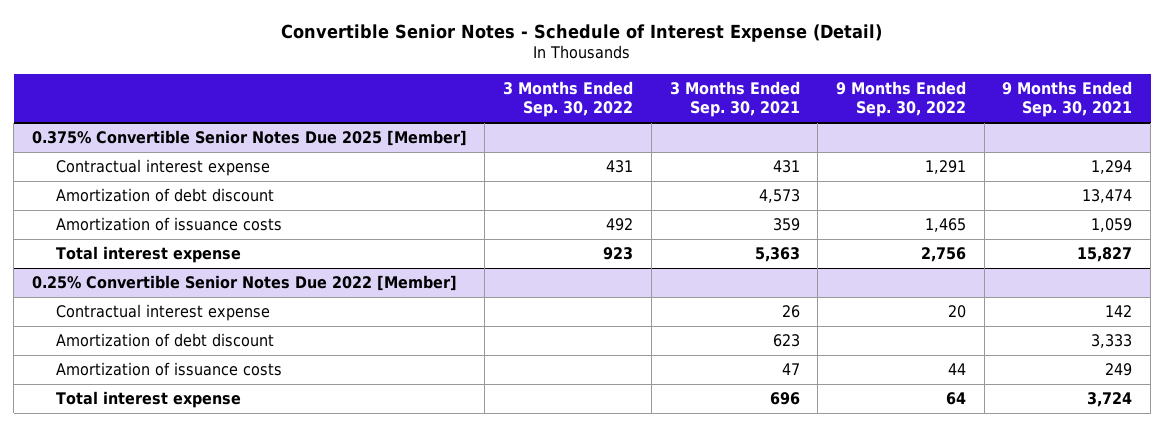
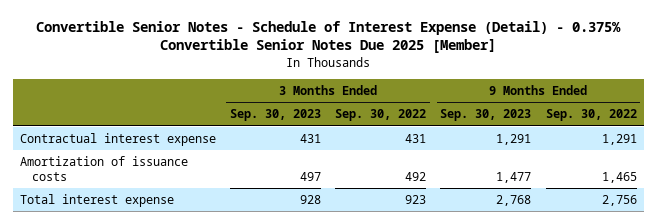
- Convertible Senior Notes - Schedule of Interest Expense (Detail)
+ Convertible Senior Notes - Schedule of Interest Expense (Detail) - 0.375% Convertible Senior Notes Due 2025 [Member]
- | 3 Months Ended Sep. 30, 2022 | 3 Months Ended Sep. 30, 2021 | 9 Months Ended Sep. 30, 2022 | 9 Months Ended Sep. 30, 2021
+ | 3 Months Ended Sep. 30, 2023 | 3 Months Ended Sep. 30, 2022 | 9 Months Ended Sep. 30, 2023 | 9 Months Ended Sep. 30, 2022
- 0.375% Convertible Senior Notes Due 2025 [Member]
- Amortization of debt discount | | 4,573 | | 13,474
- 0.25% Convertible Senior Notes Due 2022 [Member]
- Contractual interest expense | | 26 | 20 | 142
- Amortization of debt discount | | 623 | | 3,333
- Amortization of issuance costs | | 47 | 44 | 249
- Total interest expense | | 696 | 64 | 3,724

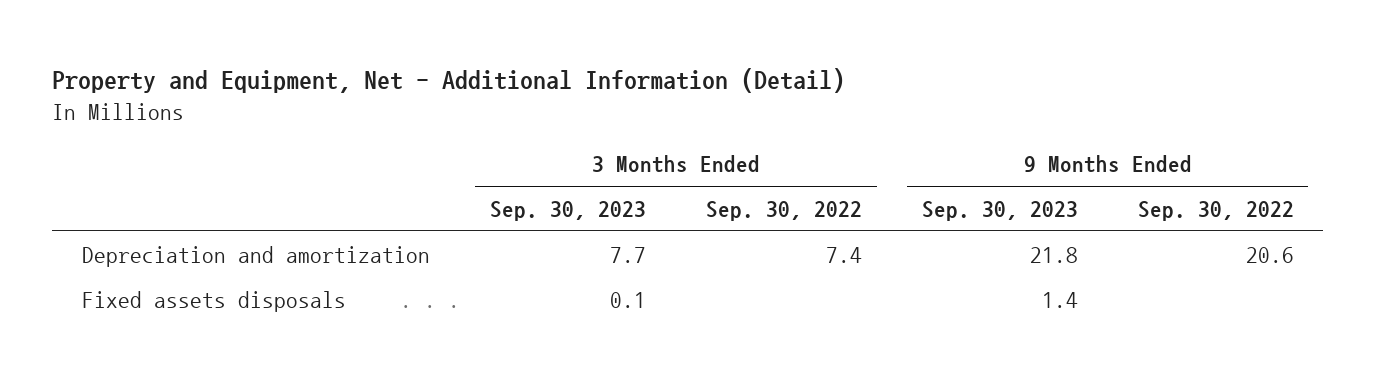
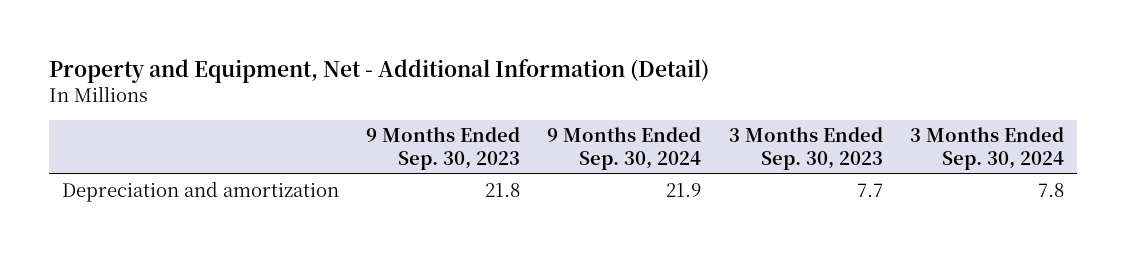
- | 3 Months Ended Sep. 30, 2023 | 3 Months Ended Sep. 30, 2022 | 9 Months Ended Sep. 30, 2023 | 9 Months Ended Sep. 30, 2022
+ | 9 Months Ended Sep. 30, 2023 | 9 Months Ended Sep. 30, 2024 | 3 Months Ended Sep. 30, 2023 | 3 Months Ended Sep. 30, 2024
- Fixed assets disposals | 0.1 | | 1.4 |

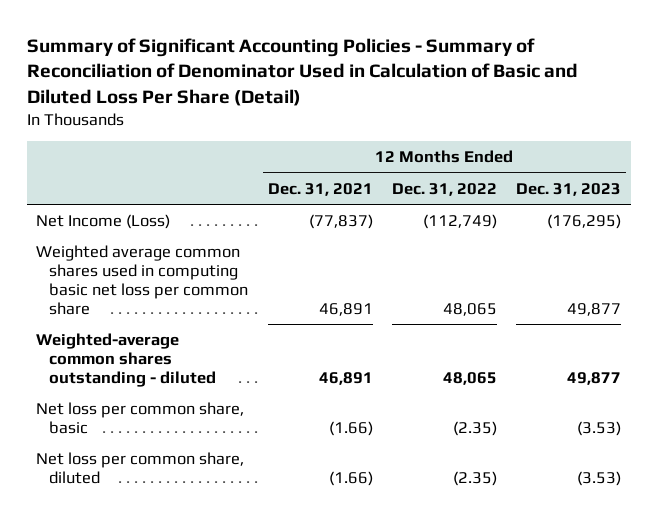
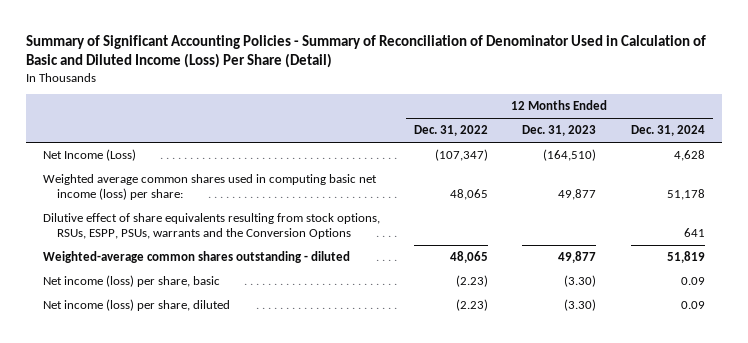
- Summary of Significant Accounting Policies - Summary of Reconciliation of Denominator Used in Calculation of Basic and Diluted Loss Per Share (Detail)
+ Summary of Significant Accounting Policies - Summary of Reconciliation of Denominator Used in Calculation of Basic and Diluted Income (Loss) Per Share (Detail)
- | 12 Months Ended Dec. 31, 2021 | 12 Months Ended Dec. 31, 2022 | 12 Months Ended Dec. 31, 2023
+ | 12 Months Ended Dec. 31, 2022 | 12 Months Ended Dec. 31, 2023 | 12 Months Ended Dec. 31, 2024
- Net Income (Loss) | (77,837) | (112,749) | (176,295)
- Weighted average common shares used in computing basic net loss per common share | 46,891 | 48,065 | 49,877
+ Net Income (Loss) | (107,347) | (164,510) | 4,628
+ Weighted average common shares used in computing basic net income (loss) per share: | 48,065 | 49,877 | 51,178
+ Dilutive effect of share equivalents resulting from stock options, RSUs, ESPP, PSUs, warrants and the Conversion Options | | | 641
- Net loss per common share, basic | (1.66) | (2.35) | (3.53)
- Net loss per common share, diluted | (1.66) | (2.35) | (3.53)
+ Net income (loss) per share, basic | (2.23) | (3.30) | 0.09
+ Net income (loss) per share, diluted | (2.23) | (3.30) | 0.09

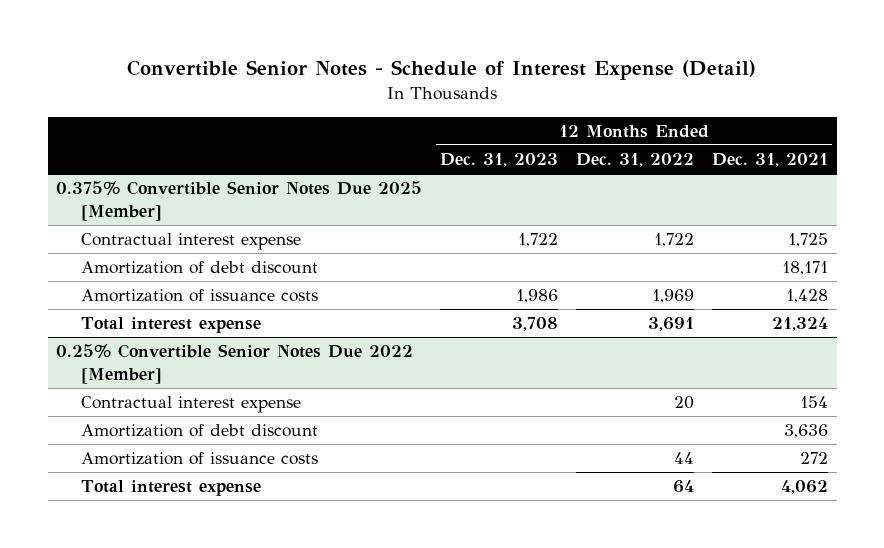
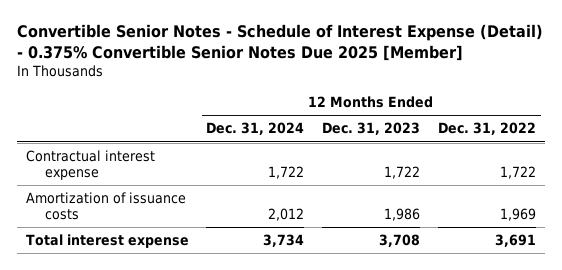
- Convertible Senior Notes - Schedule of Interest Expense (Detail)
+ Convertible Senior Notes - Schedule of Interest Expense (Detail) - 0.375% Convertible Senior Notes Due 2025 [Member]
- | 12 Months Ended Dec. 31, 2023 | 12 Months Ended Dec. 31, 2022 | 12 Months Ended Dec. 31, 2021
+ | 12 Months Ended Dec. 31, 2024 | 12 Months Ended Dec. 31, 2023 | 12 Months Ended Dec. 31, 2022
- 0.375% Convertible Senior Notes Due 2025 [Member]
- Amortization of debt discount | | | 18,171
- 0.25% Convertible Senior Notes Due 2022 [Member]
- Contractual interest expense | | 20 | 154
- Amortization of debt discount | | | 3,636
- Amortization of issuance costs | | 44 | 272
- Total interest expense | | 64 | 4,062

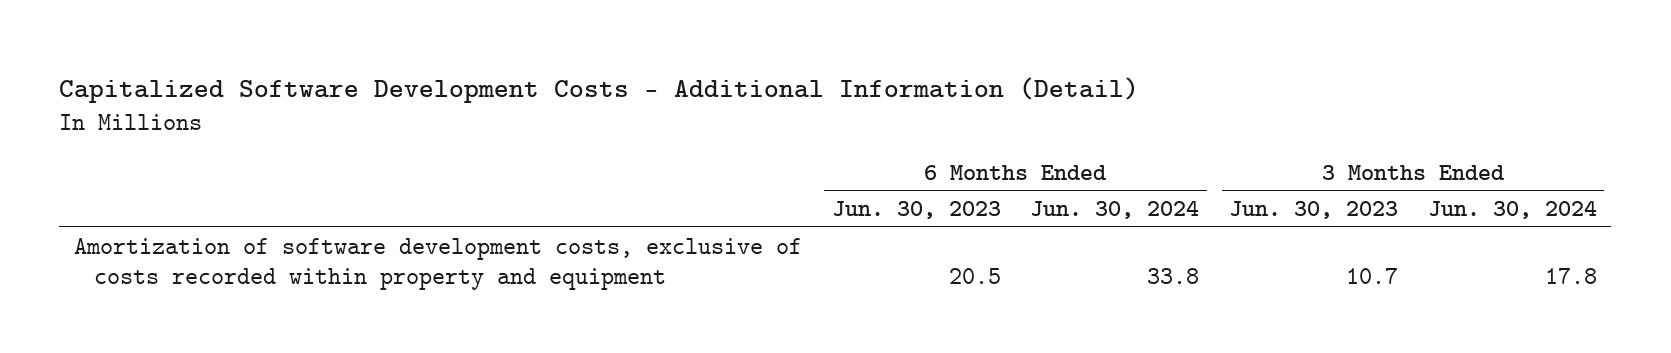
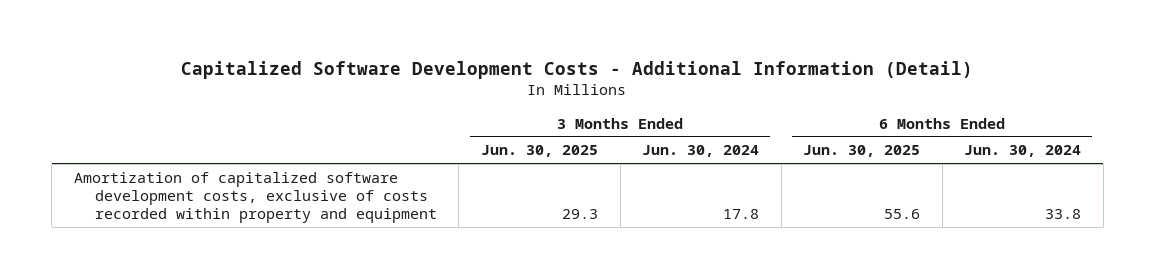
- | 6 Months Ended Jun. 30, 2023 | 6 Months Ended Jun. 30, 2024 | 3 Months Ended Jun. 30, 2023 | 3 Months Ended Jun. 30, 2024
+ | 3 Months Ended Jun. 30, 2025 | 3 Months Ended Jun. 30, 2024 | 6 Months Ended Jun. 30, 2025 | 6 Months Ended Jun. 30, 2024
- Amortization of software development costs, exclusive of costs recorded within property and equipment | 20.5 | 33.8 | 10.7 | 17.8
+ Amortization of capitalized software development costs, exclusive of costs recorded within property and equipment | 29.3 | 17.8 | 55.6 | 33.8

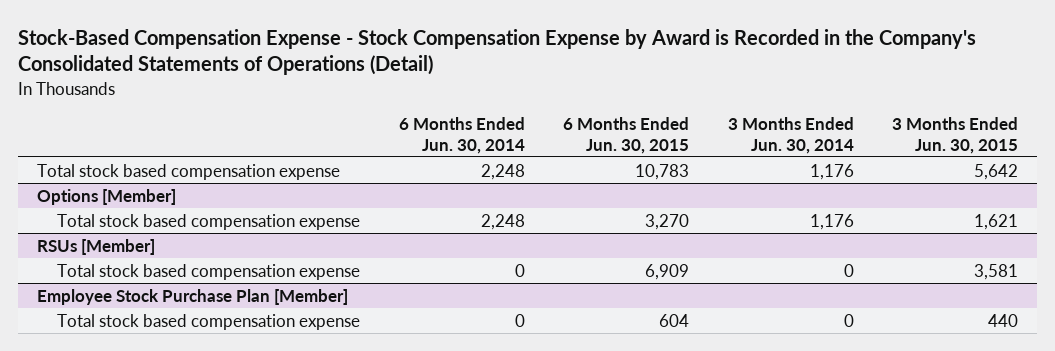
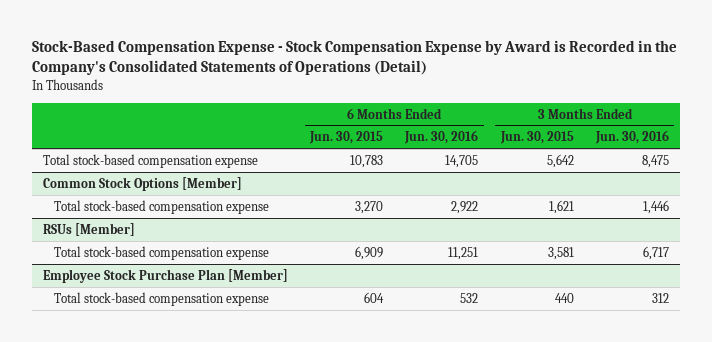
- | 6 Months Ended Jun. 30, 2014 | 6 Months Ended Jun. 30, 2015 | 3 Months Ended Jun. 30, 2014 | 3 Months Ended Jun. 30, 2015
+ | 6 Months Ended Jun. 30, 2015 | 6 Months Ended Jun. 30, 2016 | 3 Months Ended Jun. 30, 2015 | 3 Months Ended Jun. 30, 2016
- Total stock based compensation expense | 2,248 | 10,783 | 1,176 | 5,642
- Options [Member]
- Total stock based compensation expense | 2,248 | 3,270 | 1,176 | 1,621
+ Total stock-based compensation expense | 10,783 | 14,705 | 5,642 | 8,475
+ Common Stock Options [Member]
+ Total stock-based compensation expense | 3,270 | 2,922 | 1,621 | 1,446
@ RSUs [Member]
- Total stock based compensation expense | 0 | 6,909 | 0 | 3,581
+ Total stock-based compensation expense | 6,909 | 11,251 | 3,581 | 6,717
@ Employee Stock Purchase Plan [Member]
- Total stock based compensation expense | 0 | 604 | 0 | 440
+ Total stock-based compensation expense | 604 | 532 | 440 | 312

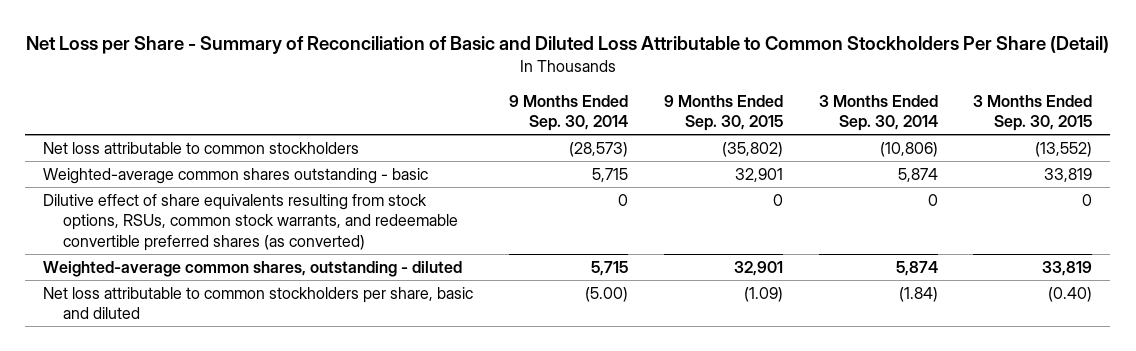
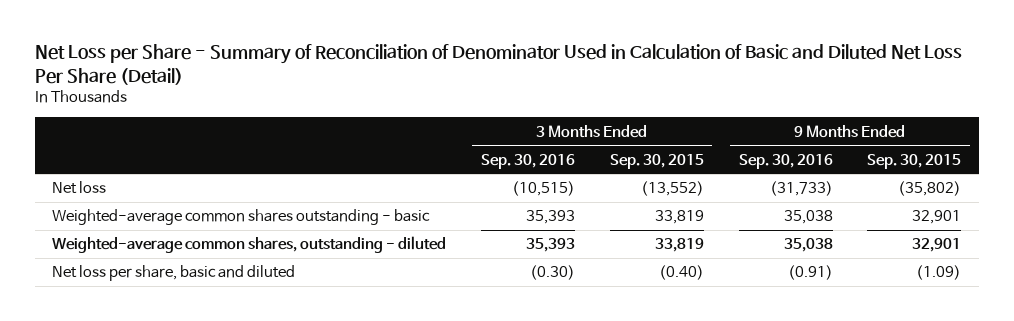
- Net Loss per Share - Summary of Reconciliation of Basic and Diluted Loss Attributable to Common Stockholders Per Share (Detail)
+ Net Loss per Share - Summary of Reconciliation of Denominator Used in Calculation of Basic and Diluted Net Loss Per Share (Detail)
- | 9 Months Ended Sep. 30, 2014 | 9 Months Ended Sep. 30, 2015 | 3 Months Ended Sep. 30, 2014 | 3 Months Ended Sep. 30, 2015
+ | 3 Months Ended Sep. 30, 2016 | 3 Months Ended Sep. 30, 2015 | 9 Months Ended Sep. 30, 2016 | 9 Months Ended Sep. 30, 2015
- Net loss attributable to common stockholders | (28,573) | (35,802) | (10,806) | (13,552)
+ Net loss | (10,515) | (13,552) | (31,733) | (35,802)
- Dilutive effect of share equivalents resulting from stock options, RSUs, common stock warrants, and redeemable convertible preferred shares (as converted) | 0 | 0 | 0 | 0
- Net loss attributable to common stockholders per share, basic and diluted | (5.00) | (1.09) | (1.84) | (0.40)
+ Net loss per share, basic and diluted | (0.30) | (0.40) | (0.91) | (1.09)

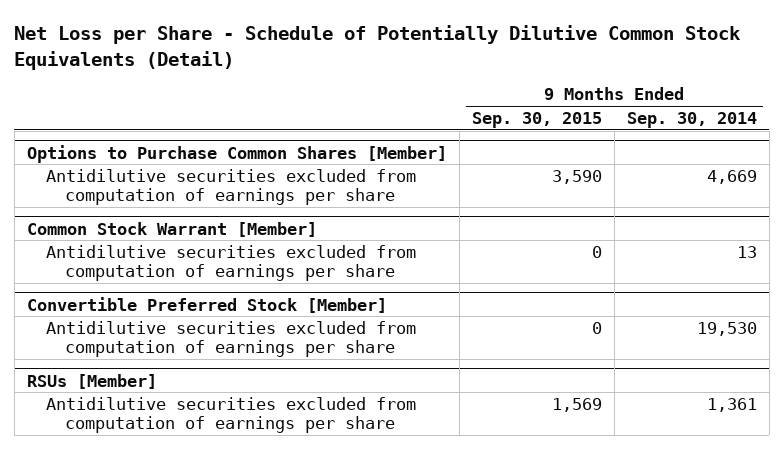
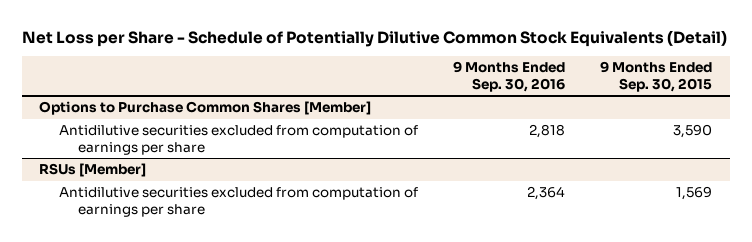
- | 9 Months Ended Sep. 30, 2015 | 9 Months Ended Sep. 30, 2014
+ | 9 Months Ended Sep. 30, 2016 | 9 Months Ended Sep. 30, 2015
- Common Stock Warrant [Member]
- Antidilutive securities excluded from computation of earnings per share | 0 | 13
- Convertible Preferred Stock [Member]
- Antidilutive securities excluded from computation of earnings per share | 0 | 19,530

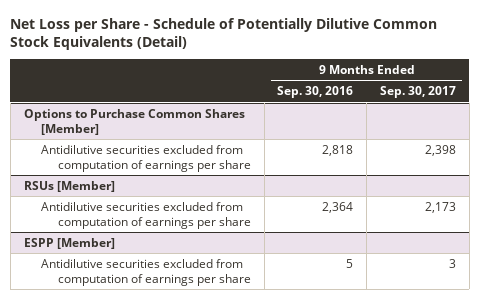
- | 9 Months Ended Sep. 30, 2016 | 9 Months Ended Sep. 30, 2015
+ | 9 Months Ended Sep. 30, 2016 | 9 Months Ended Sep. 30, 2017
+ ESPP [Member]
+ Antidilutive securities excluded from computation of earnings per share | 5 | 3

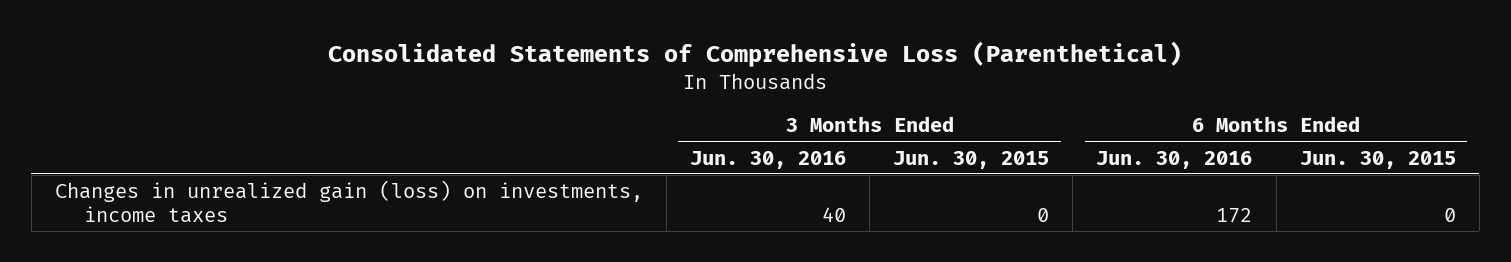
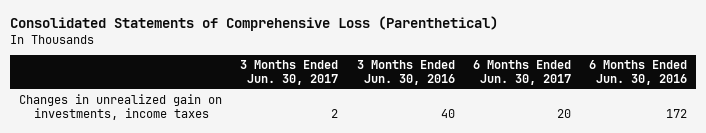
- | 3 Months Ended Jun. 30, 2016 | 3 Months Ended Jun. 30, 2015 | 6 Months Ended Jun. 30, 2016 | 6 Months Ended Jun. 30, 2015
+ | 3 Months Ended Jun. 30, 2017 | 3 Months Ended Jun. 30, 2016 | 6 Months Ended Jun. 30, 2017 | 6 Months Ended Jun. 30, 2016
- Changes in unrealized gain (loss) on investments, income taxes | 40 | 0 | 172 | 0
+ Changes in unrealized gain on investments, income taxes | 2 | 40 | 20 | 172

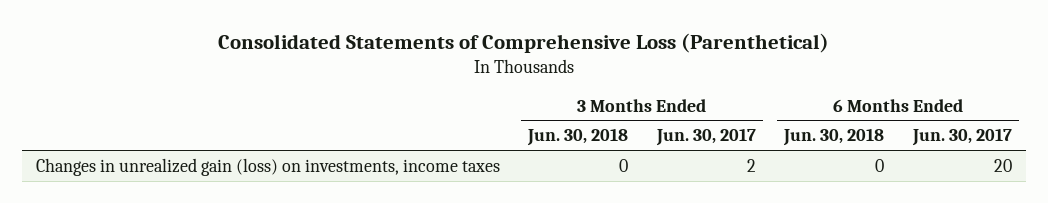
- | 3 Months Ended Jun. 30, 2017 | 3 Months Ended Jun. 30, 2016 | 6 Months Ended Jun. 30, 2017 | 6 Months Ended Jun. 30, 2016
+ | 3 Months Ended Jun. 30, 2018 | 3 Months Ended Jun. 30, 2017 | 6 Months Ended Jun. 30, 2018 | 6 Months Ended Jun. 30, 2017
- Changes in unrealized gain on investments, income taxes | 2 | 40 | 20 | 172
+ Changes in unrealized gain (loss) on investments, income taxes | 0 | 2 | 0 | 20

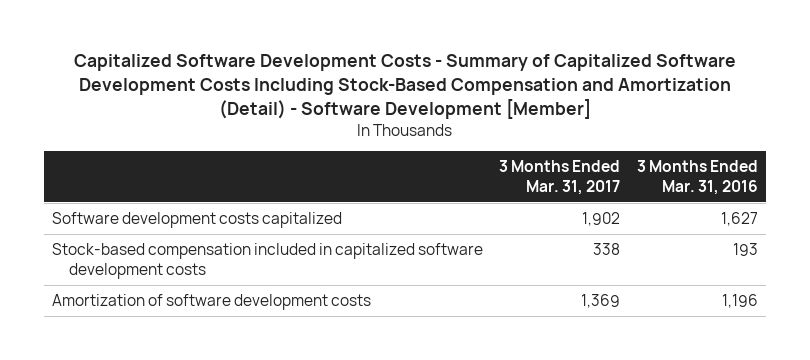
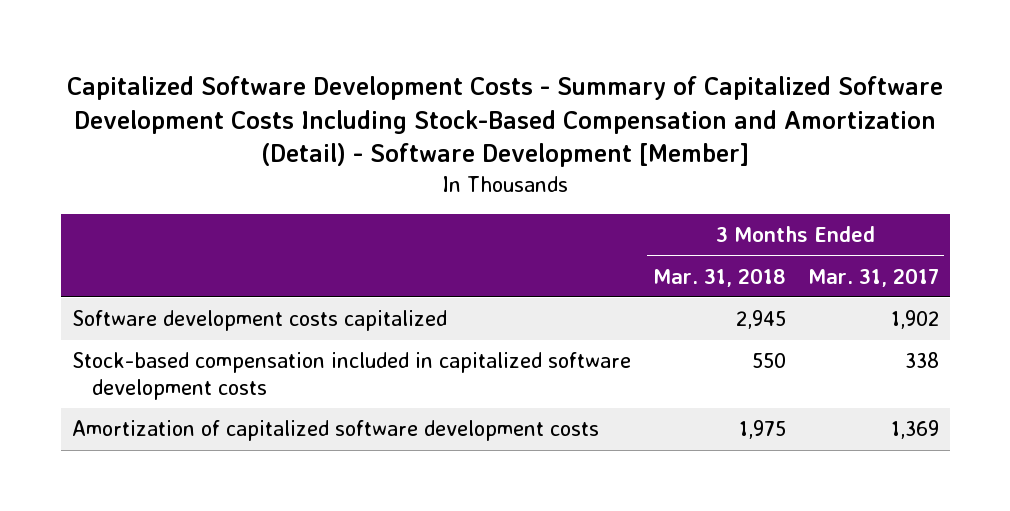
- | 3 Months Ended Mar. 31, 2017 | 3 Months Ended Mar. 31, 2016
+ | 3 Months Ended Mar. 31, 2018 | 3 Months Ended Mar. 31, 2017
- Amortization of software development costs | 1,369 | 1,196
+ Amortization of capitalized software development costs | 1,975 | 1,369

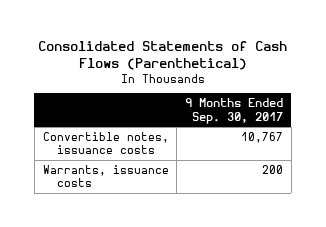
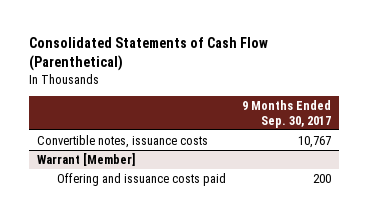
- Consolidated Statements of Cash Flows (Parenthetical)
+ Consolidated Statements of Cash Flow (Parenthetical)
- Warrants, issuance costs | 200
+ Warrant [Member]
+ Offering and issuance costs paid | 200

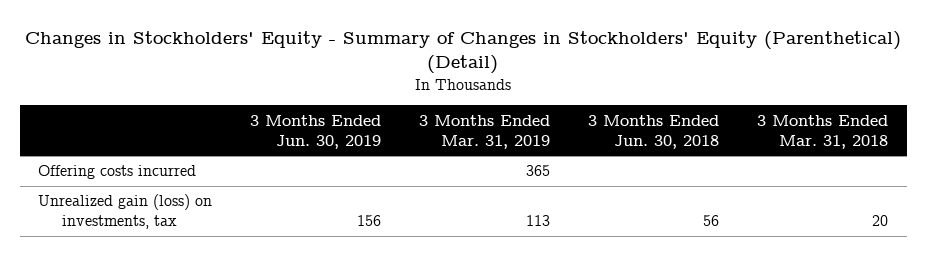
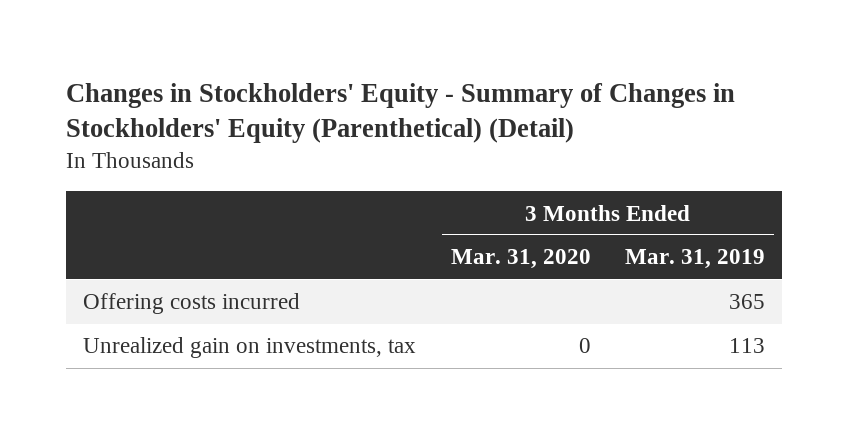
- | 3 Months Ended Jun. 30, 2019 | 3 Months Ended Mar. 31, 2019 | 3 Months Ended Jun. 30, 2018 | 3 Months Ended Mar. 31, 2018
+ | 3 Months Ended Mar. 31, 2020 | 3 Months Ended Mar. 31, 2019
- Unrealized gain (loss) on investments, tax | 156 | 113 | 56 | 20
+ Unrealized gain on investments, tax | 0 | 113

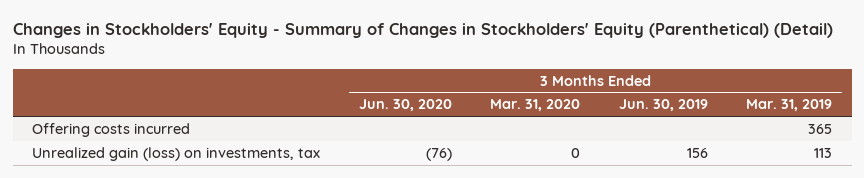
- | 3 Months Ended Mar. 31, 2020 | 3 Months Ended Mar. 31, 2019
+ | 3 Months Ended Jun. 30, 2020 | 3 Months Ended Mar. 31, 2020 | 3 Months Ended Jun. 30, 2019 | 3 Months Ended Mar. 31, 2019
- Unrealized gain on investments, tax | 0 | 113
+ Unrealized gain (loss) on investments, tax | (76) | 0 | 156 | 113

